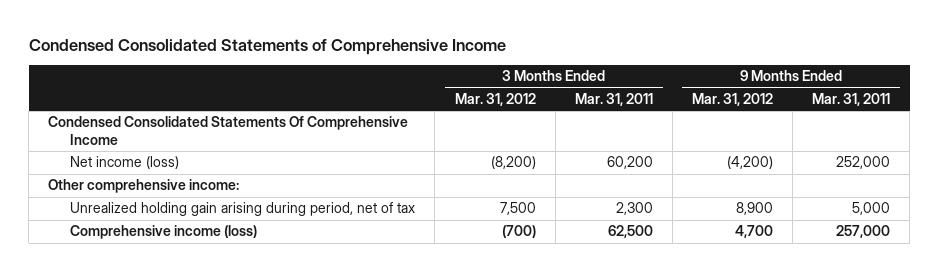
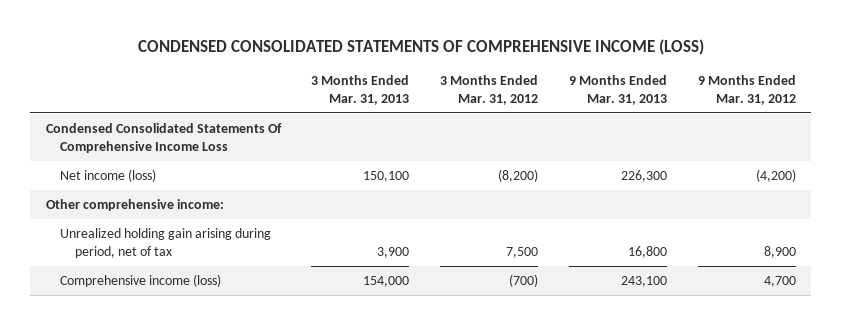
- Condensed Consolidated Statements of Comprehensive Income
+ CONDENSED CONSOLIDATED STATEMENTS OF COMPREHENSIVE INCOME (LOSS)
- | 3 Months Ended Mar. 31, 2012 | 3 Months Ended Mar. 31, 2011 | 9 Months Ended Mar. 31, 2012 | 9 Months Ended Mar. 31, 2011
+ | 3 Months Ended Mar. 31, 2013 | 3 Months Ended Mar. 31, 2012 | 9 Months Ended Mar. 31, 2013 | 9 Months Ended Mar. 31, 2012
- Condensed Consolidated Statements Of Comprehensive Income
+ Condensed Consolidated Statements Of Comprehensive Income Loss

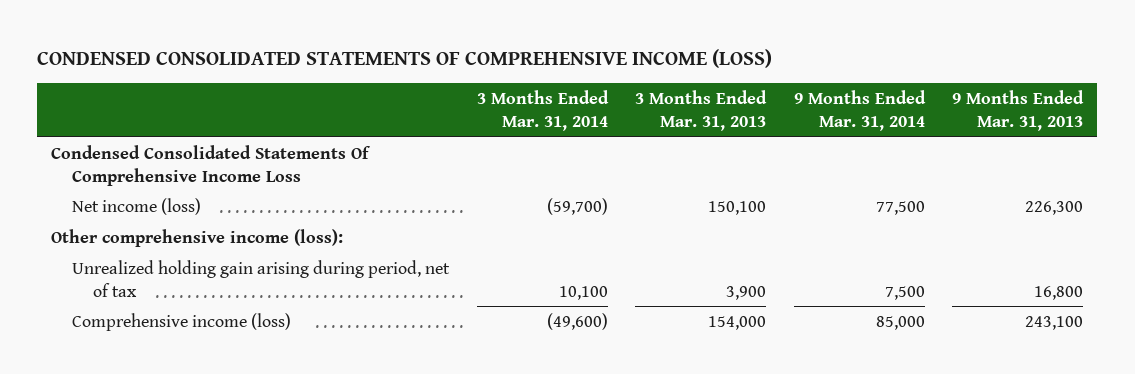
- | 3 Months Ended Mar. 31, 2013 | 3 Months Ended Mar. 31, 2012 | 9 Months Ended Mar. 31, 2013 | 9 Months Ended Mar. 31, 2012
+ | 3 Months Ended Mar. 31, 2014 | 3 Months Ended Mar. 31, 2013 | 9 Months Ended Mar. 31, 2014 | 9 Months Ended Mar. 31, 2013
- Other comprehensive income:
+ Other comprehensive income (loss):

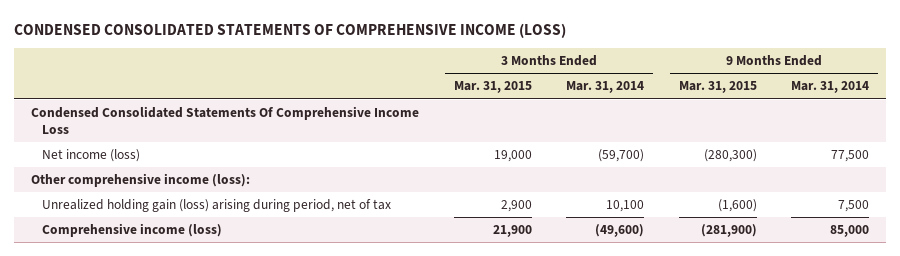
- | 3 Months Ended Mar. 31, 2014 | 3 Months Ended Mar. 31, 2013 | 9 Months Ended Mar. 31, 2014 | 9 Months Ended Mar. 31, 2013
+ | 3 Months Ended Mar. 31, 2015 | 3 Months Ended Mar. 31, 2014 | 9 Months Ended Mar. 31, 2015 | 9 Months Ended Mar. 31, 2014
- Unrealized holding gain arising during period, net of tax | 10,100 | 3,900 | 7,500 | 16,800
+ Unrealized holding gain (loss) arising during period, net of tax | 2,900 | 10,100 | (1,600) | 7,500

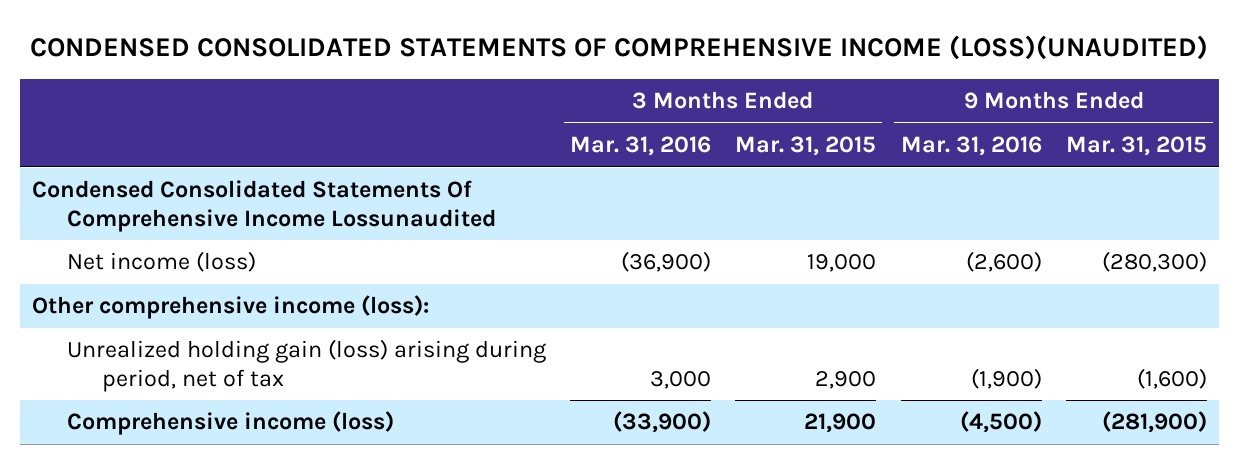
- CONDENSED CONSOLIDATED STATEMENTS OF COMPREHENSIVE INCOME (LOSS)
+ CONDENSED CONSOLIDATED STATEMENTS OF COMPREHENSIVE INCOME (LOSS)(UNAUDITED)
- | 3 Months Ended Mar. 31, 2015 | 3 Months Ended Mar. 31, 2014 | 9 Months Ended Mar. 31, 2015 | 9 Months Ended Mar. 31, 2014
+ | 3 Months Ended Mar. 31, 2016 | 3 Months Ended Mar. 31, 2015 | 9 Months Ended Mar. 31, 2016 | 9 Months Ended Mar. 31, 2015
- Condensed Consolidated Statements Of Comprehensive Income Loss
+ Condensed Consolidated Statements Of Comprehensive Income Lossunaudited

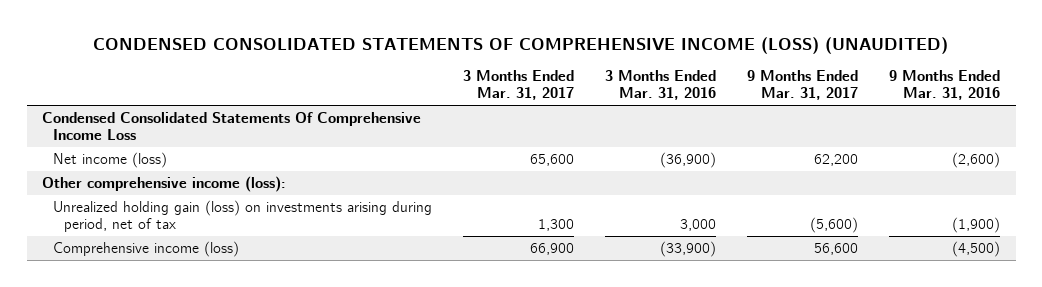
- CONDENSED CONSOLIDATED STATEMENTS OF COMPREHENSIVE INCOME (LOSS)(UNAUDITED)
+ CONDENSED CONSOLIDATED STATEMENTS OF COMPREHENSIVE INCOME (LOSS) (UNAUDITED)
- | 3 Months Ended Mar. 31, 2016 | 3 Months Ended Mar. 31, 2015 | 9 Months Ended Mar. 31, 2016 | 9 Months Ended Mar. 31, 2015
+ | 3 Months Ended Mar. 31, 2017 | 3 Months Ended Mar. 31, 2016 | 9 Months Ended Mar. 31, 2017 | 9 Months Ended Mar. 31, 2016
- Condensed Consolidated Statements Of Comprehensive Income Lossunaudited
+ Condensed Consolidated Statements Of Comprehensive Income Loss
- Unrealized holding gain (loss) arising during period, net of tax | 3,000 | 2,900 | (1,900) | (1,600)
+ Unrealized holding gain (loss) on investments arising during period, net of tax | 1,300 | 3,000 | (5,600) | (1,900)

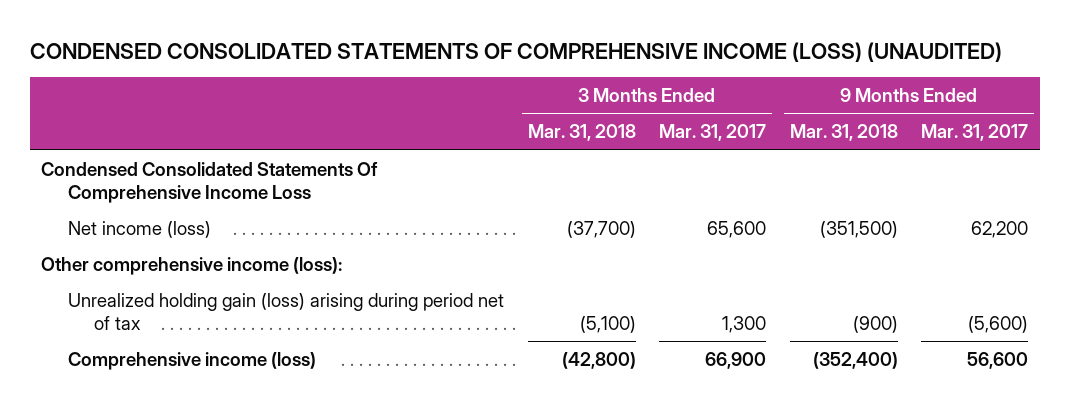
- | 3 Months Ended Mar. 31, 2017 | 3 Months Ended Mar. 31, 2016 | 9 Months Ended Mar. 31, 2017 | 9 Months Ended Mar. 31, 2016
+ | 3 Months Ended Mar. 31, 2018 | 3 Months Ended Mar. 31, 2017 | 9 Months Ended Mar. 31, 2018 | 9 Months Ended Mar. 31, 2017
- Unrealized holding gain (loss) on investments arising during period, net of tax | 1,300 | 3,000 | (5,600) | (1,900)
+ Unrealized holding gain (loss) arising during period net of tax | (5,100) | 1,300 | (900) | (5,600)

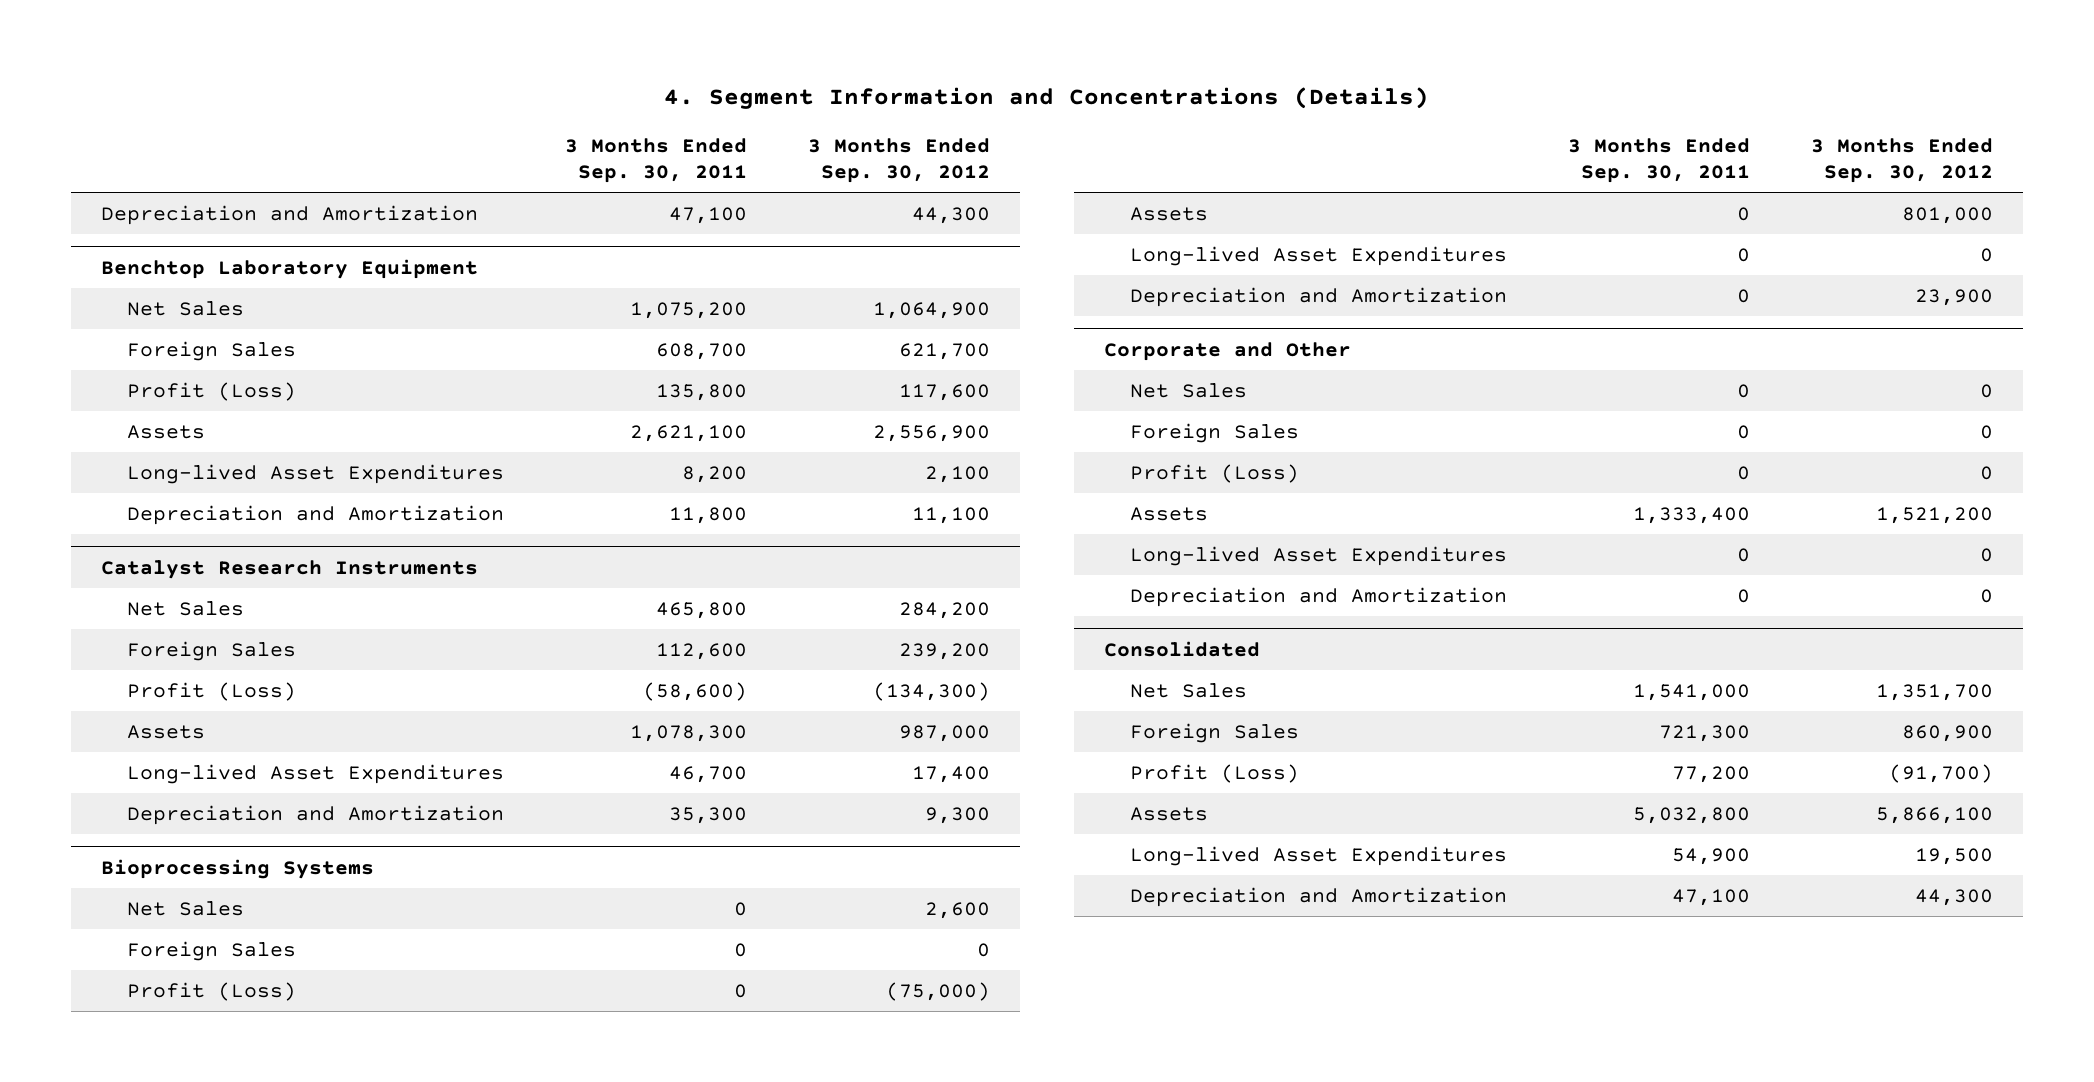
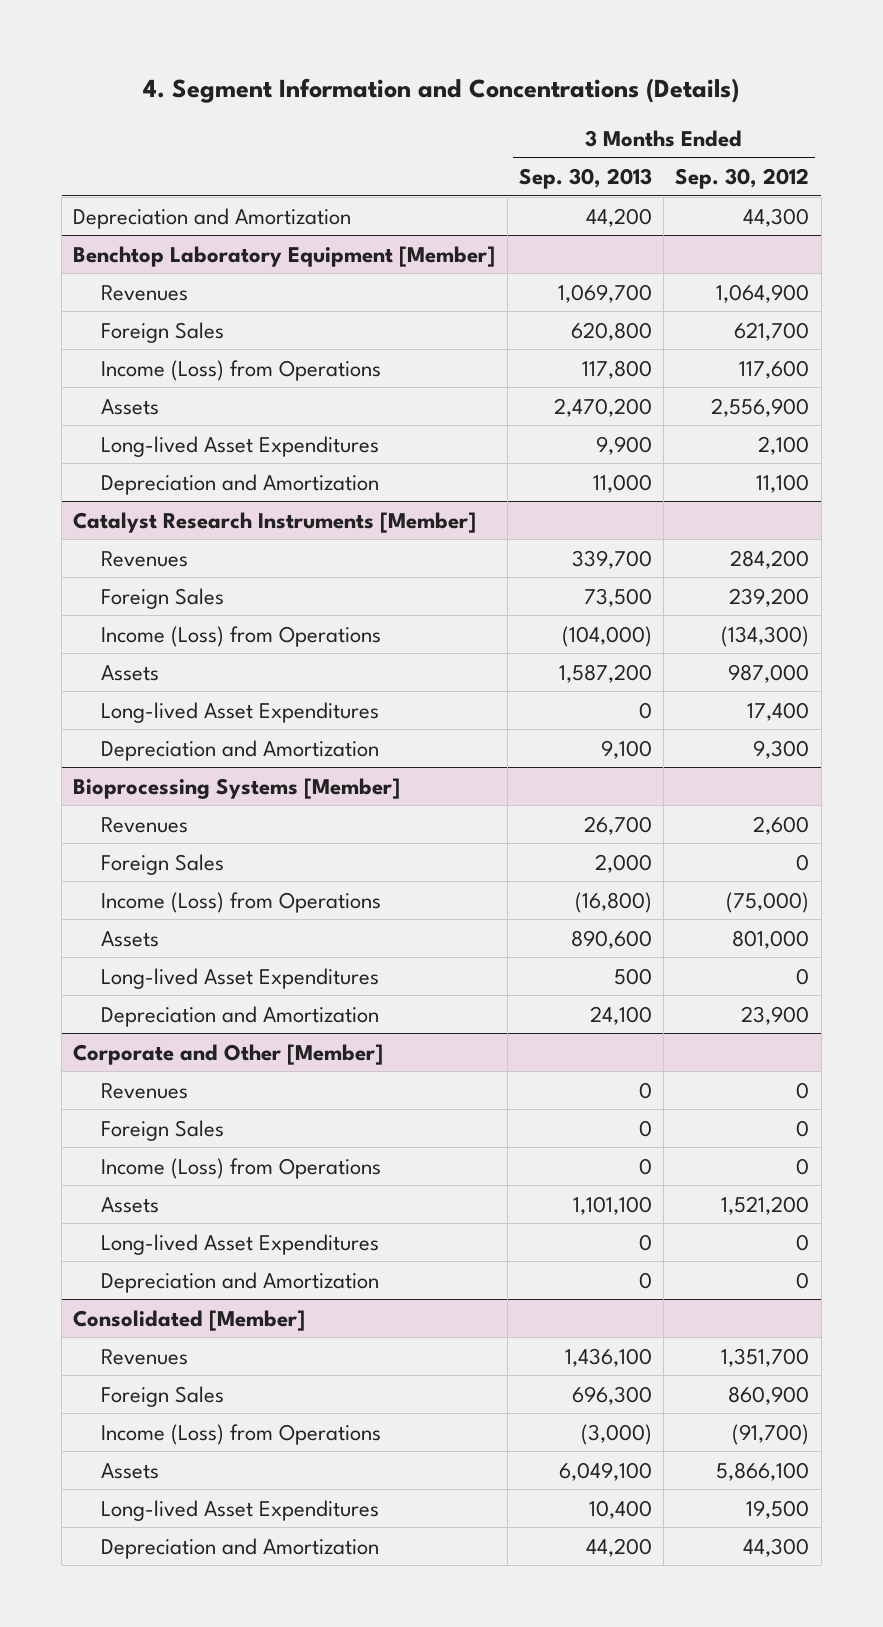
- | 3 Months Ended Sep. 30, 2011 | 3 Months Ended Sep. 30, 2012
+ | 3 Months Ended Sep. 30, 2013 | 3 Months Ended Sep. 30, 2012
- Benchtop Laboratory Equipment
- Net Sales | 1,075,200 | 1,064,900
+ Benchtop Laboratory Equipment [Member]
+ Revenues | 1,069,700 | 1,064,900
- Profit (Loss) | 135,800 | 117,600
+ Income (Loss) from Operations | 117,800 | 117,600
- Catalyst Research Instruments
- Net Sales | 465,800 | 284,200
+ Catalyst Research Instruments [Member]
+ Revenues | 339,700 | 284,200
- Profit (Loss) | (58,600) | (134,300)
+ Income (Loss) from Operations | (104,000) | (134,300)
- Bioprocessing Systems
- Net Sales | 0 | 2,600
+ Bioprocessing Systems [Member]
+ Revenues | 26,700 | 2,600
- Profit (Loss) | 0 | (75,000)
+ Income (Loss) from Operations | (16,800) | (75,000)
- Corporate and Other
- Net Sales | 0 | 0
+ Corporate and Other [Member]
+ Revenues | 0 | 0
- Profit (Loss) | 0 | 0
+ Income (Loss) from Operations | 0 | 0
- Consolidated
- Net Sales | 1,541,000 | 1,351,700
+ Consolidated [Member]
+ Revenues | 1,436,100 | 1,351,700
- Profit (Loss) | 77,200 | (91,700)
+ Income (Loss) from Operations | (3,000) | (91,700)

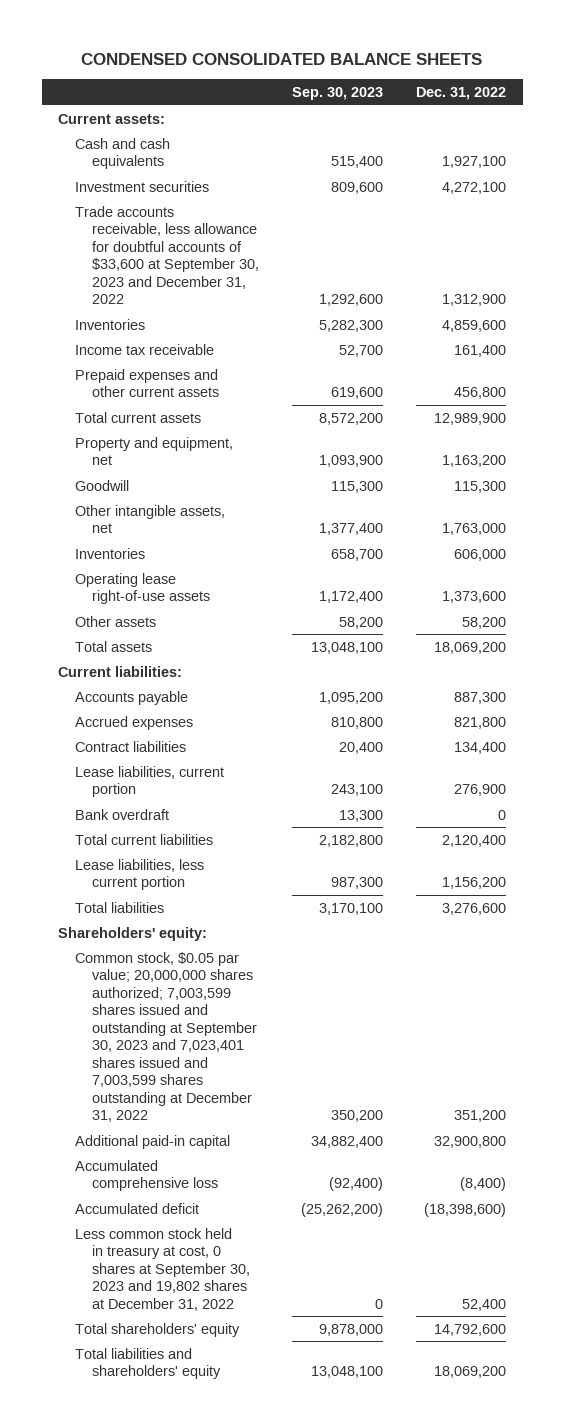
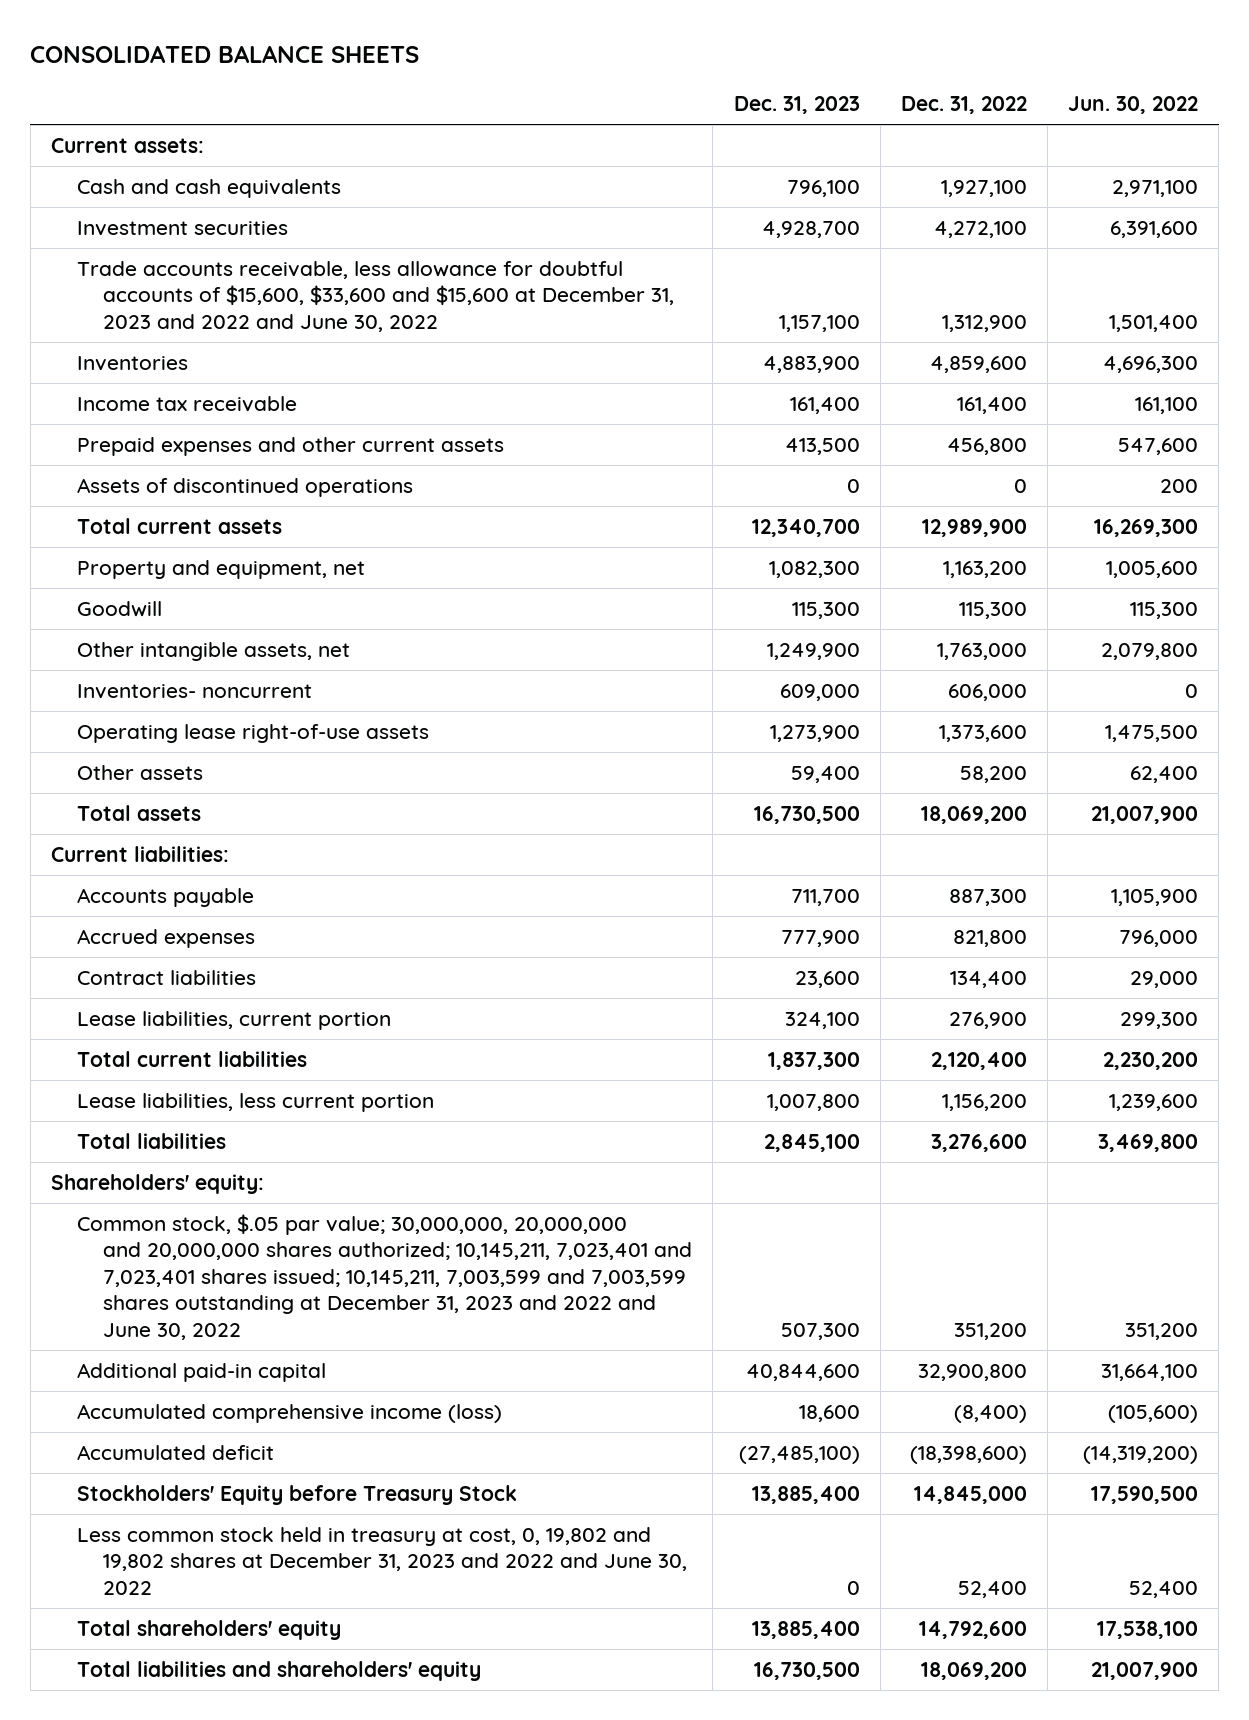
- CONDENSED CONSOLIDATED BALANCE SHEETS
+ CONSOLIDATED BALANCE SHEETS
- | Sep. 30, 2023 | Dec. 31, 2022
+ | Dec. 31, 2023 | Dec. 31, 2022 | Jun. 30, 2022
- Trade accounts receivable, less allowance for doubtful accounts of $33,600 at September 30, 2023 and December 31, 2022 | 1,292,600 | 1,312,900
+ Trade accounts receivable, less allowance for doubtful accounts of $15,600, $33,600 and $15,600 at December 31, 2023 and 2022 and June 30, 2022 | 1,157,100 | 1,312,900 | 1,501,400
+ Assets of discontinued operations | 0 | 0 | 200
- Inventories | 658,700 | 606,000
+ Inventories- noncurrent | 609,000 | 606,000 | 0
- Bank overdraft | 13,300 | 0
- Common stock, $0.05 par value; 20,000,000 shares authorized; 7,003,599 shares issued and outstanding at September 30, 2023 and 7,023,401 shares issued and 7,003,599 shares outstanding at December 31, 2022 | 350,200 | 351,200
+ Common stock, $.05 par value; 30,000,000, 20,000,000 and 20,000,000 shares authorized; 10,145,211, 7,023,401 and 7,023,401 shares issued; 10,145,211, 7,003,599 and 7,003,599 shares outstanding at December 31, 2023 and 2022 and June 30, 2022 | 507,300 | 351,200 | 351,200
- Accumulated comprehensive loss | (92,400) | (8,400)
+ Accumulated comprehensive income (loss) | 18,600 | (8,400) | (105,600)
- Less common stock held in treasury at cost, 0 shares at September 30, 2023 and 19,802 shares at December 31, 2022 | 0 | 52,400
+ Stockholders' Equity before Treasury Stock | 13,885,400 | 14,845,000 | 17,590,500
+ Less common stock held in treasury at cost, 0, 19,802 and 19,802 shares at December 31, 2023 and 2022 and June 30, 2022 | 0 | 52,400 | 52,400

